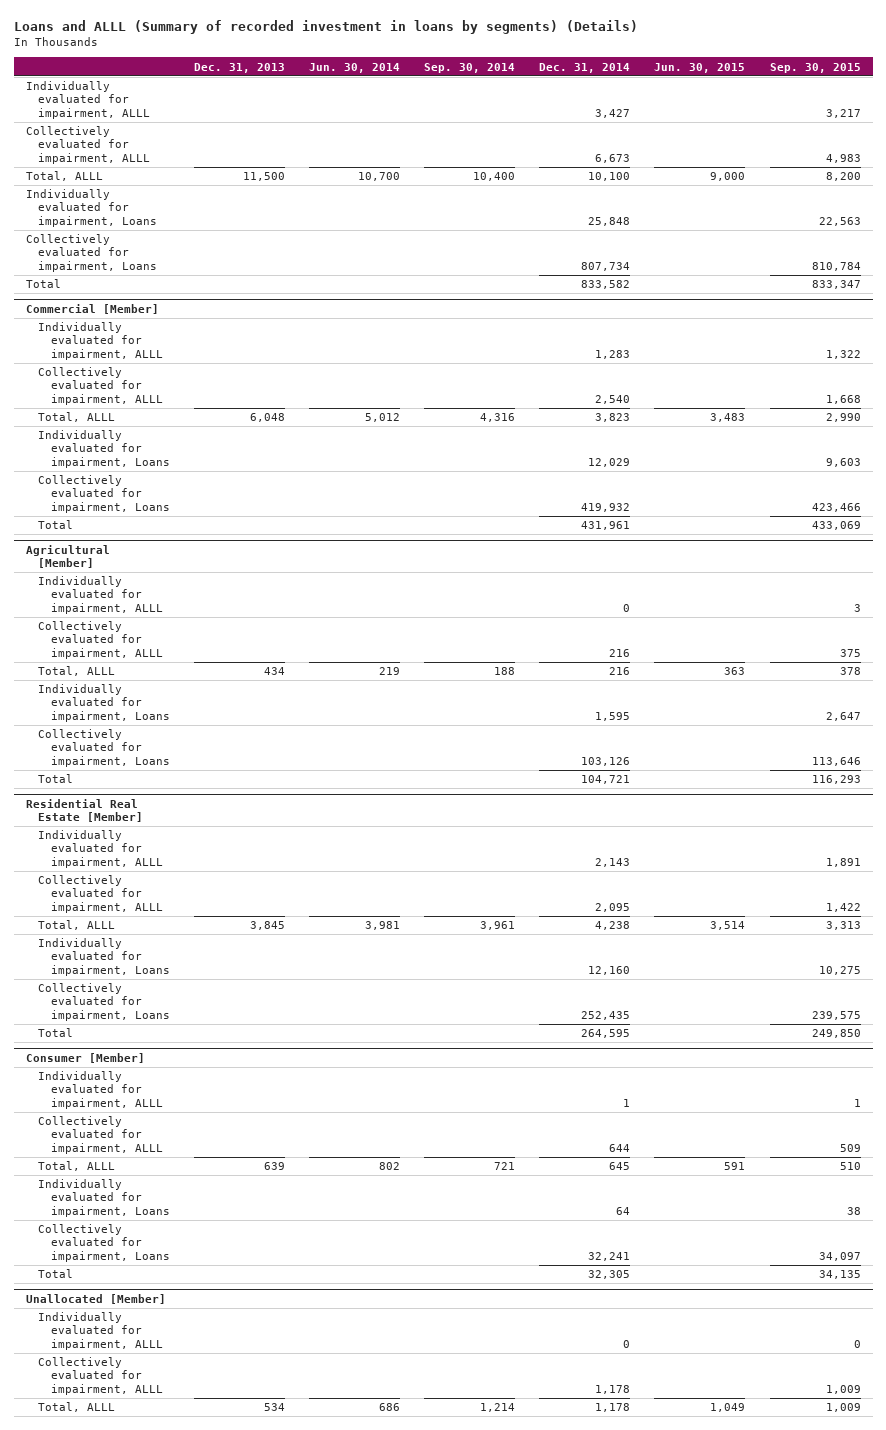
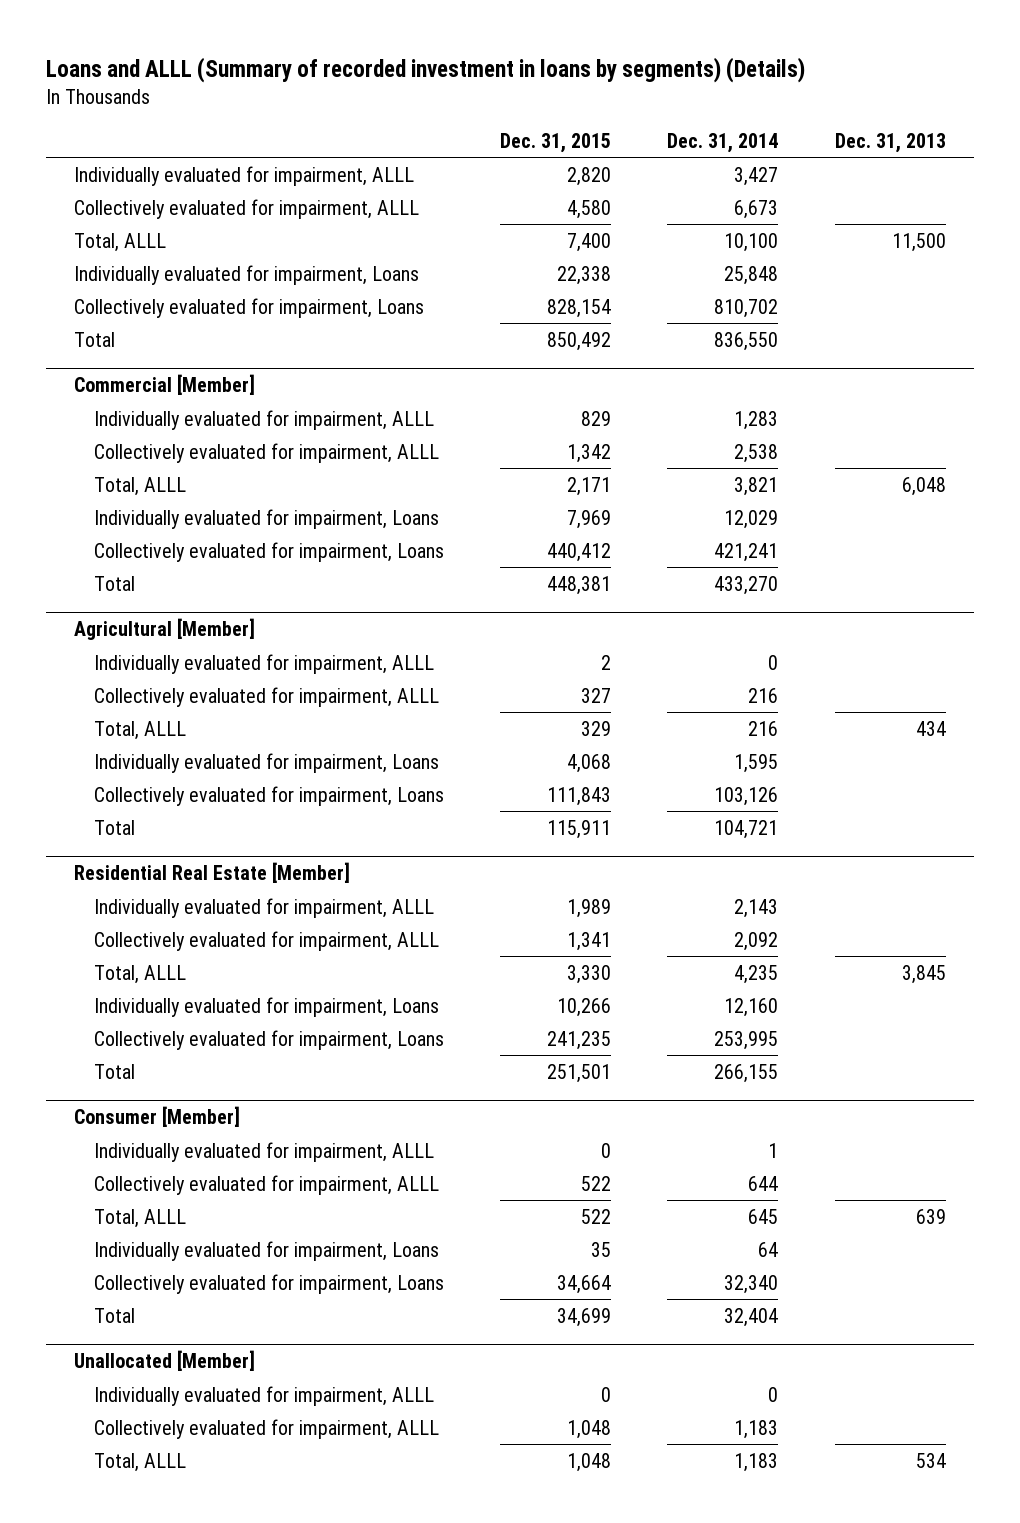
- | Dec. 31, 2013 | Jun. 30, 2014 | Sep. 30, 2014 | Dec. 31, 2014 | Jun. 30, 2015 | Sep. 30, 2015
+ | Dec. 31, 2015 | Dec. 31, 2014 | Dec. 31, 2013
- Collectively evaluated for impairment, Loans | | | | 807,734 | | 810,784
- Total | | | | 833,582 | | 833,347
+ Collectively evaluated for impairment, Loans | 828,154 | 810,702 |
+ Total | 850,492 | 836,550 |
@ Commercial [Member]
- Collectively evaluated for impairment, ALLL | | | | 2,540 | | 1,668
- Total, ALLL | 6,048 | 5,012 | 4,316 | 3,823 | 3,483 | 2,990
+ Collectively evaluated for impairment, ALLL | 1,342 | 2,538 |
+ Total, ALLL | 2,171 | 3,821 | 6,048
- Collectively evaluated for impairment, Loans | | | | 419,932 | | 423,466
- Total | | | | 431,961 | | 433,069
+ Collectively evaluated for impairment, Loans | 440,412 | 421,241 |
+ Total | 448,381 | 433,270 |
@ Residential Real Estate [Member]
- Collectively evaluated for impairment, ALLL | | | | 2,095 | | 1,422
- Total, ALLL | 3,845 | 3,981 | 3,961 | 4,238 | 3,514 | 3,313
+ Collectively evaluated for impairment, ALLL | 1,341 | 2,092 |
+ Total, ALLL | 3,330 | 4,235 | 3,845
- Collectively evaluated for impairment, Loans | | | | 252,435 | | 239,575
- Total | | | | 264,595 | | 249,850
+ Collectively evaluated for impairment, Loans | 241,235 | 253,995 |
+ Total | 251,501 | 266,155 |
@ Consumer [Member]
- Collectively evaluated for impairment, Loans | | | | 32,241 | | 34,097
- Total | | | | 32,305 | | 34,135
+ Collectively evaluated for impairment, Loans | 34,664 | 32,340 |
+ Total | 34,699 | 32,404 |
@ Unallocated [Member]
- Collectively evaluated for impairment, ALLL | | | | 1,178 | | 1,009
- Total, ALLL | 534 | 686 | 1,214 | 1,178 | 1,049 | 1,009
+ Collectively evaluated for impairment, ALLL | 1,048 | 1,183 |
+ Total, ALLL | 1,048 | 1,183 | 534

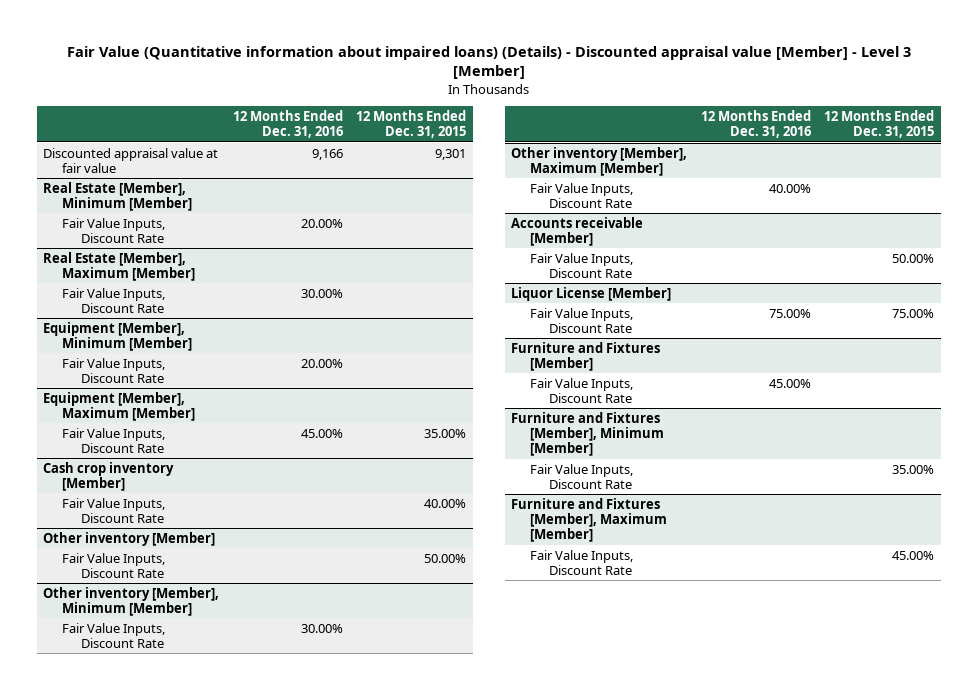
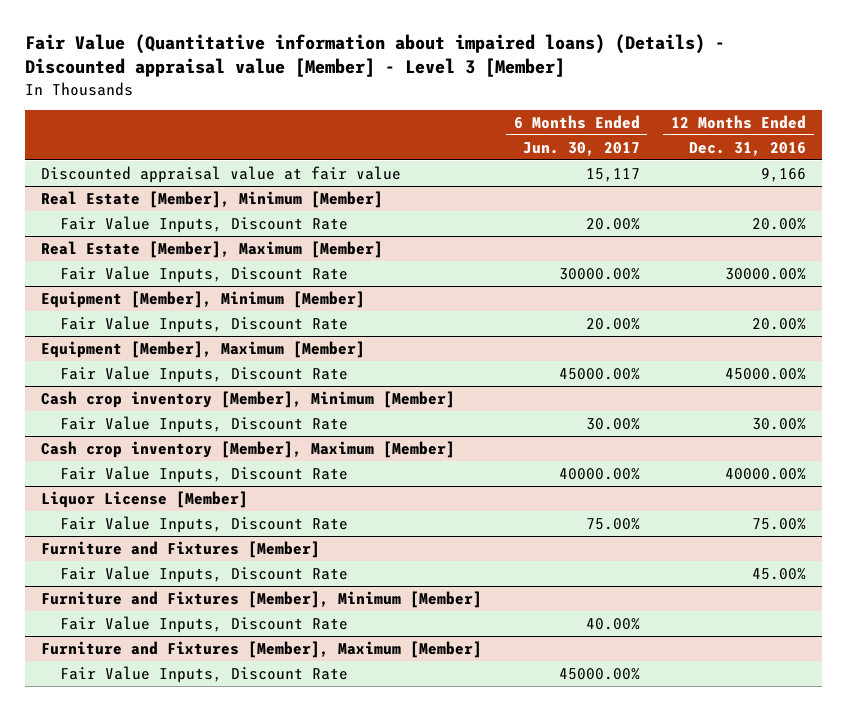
- | 12 Months Ended Dec. 31, 2016 | 12 Months Ended Dec. 31, 2015
+ | 6 Months Ended Jun. 30, 2017 | 12 Months Ended Dec. 31, 2016
@ Real Estate [Member], Maximum [Member]
- Fair Value Inputs, Discount Rate | 30.00% |
+ Fair Value Inputs, Discount Rate | 30000.00% | 30000.00%
@ Equipment [Member], Maximum [Member]
- Fair Value Inputs, Discount Rate | 45.00% | 35.00%
- Cash crop inventory [Member]
- Fair Value Inputs, Discount Rate | | 40.00%
- Other inventory [Member]
- Fair Value Inputs, Discount Rate | | 50.00%
- Other inventory [Member], Minimum [Member]
@ Equipment [Member], Maximum [Member]
+ Fair Value Inputs, Discount Rate | 45000.00% | 45000.00%
+ Cash crop inventory [Member], Minimum [Member]
- Other inventory [Member], Maximum [Member]
- Fair Value Inputs, Discount Rate | 40.00% |
- Accounts receivable [Member]
- Fair Value Inputs, Discount Rate | | 50.00%
+ Cash crop inventory [Member], Maximum [Member]
+ Fair Value Inputs, Discount Rate | 40000.00% | 40000.00%

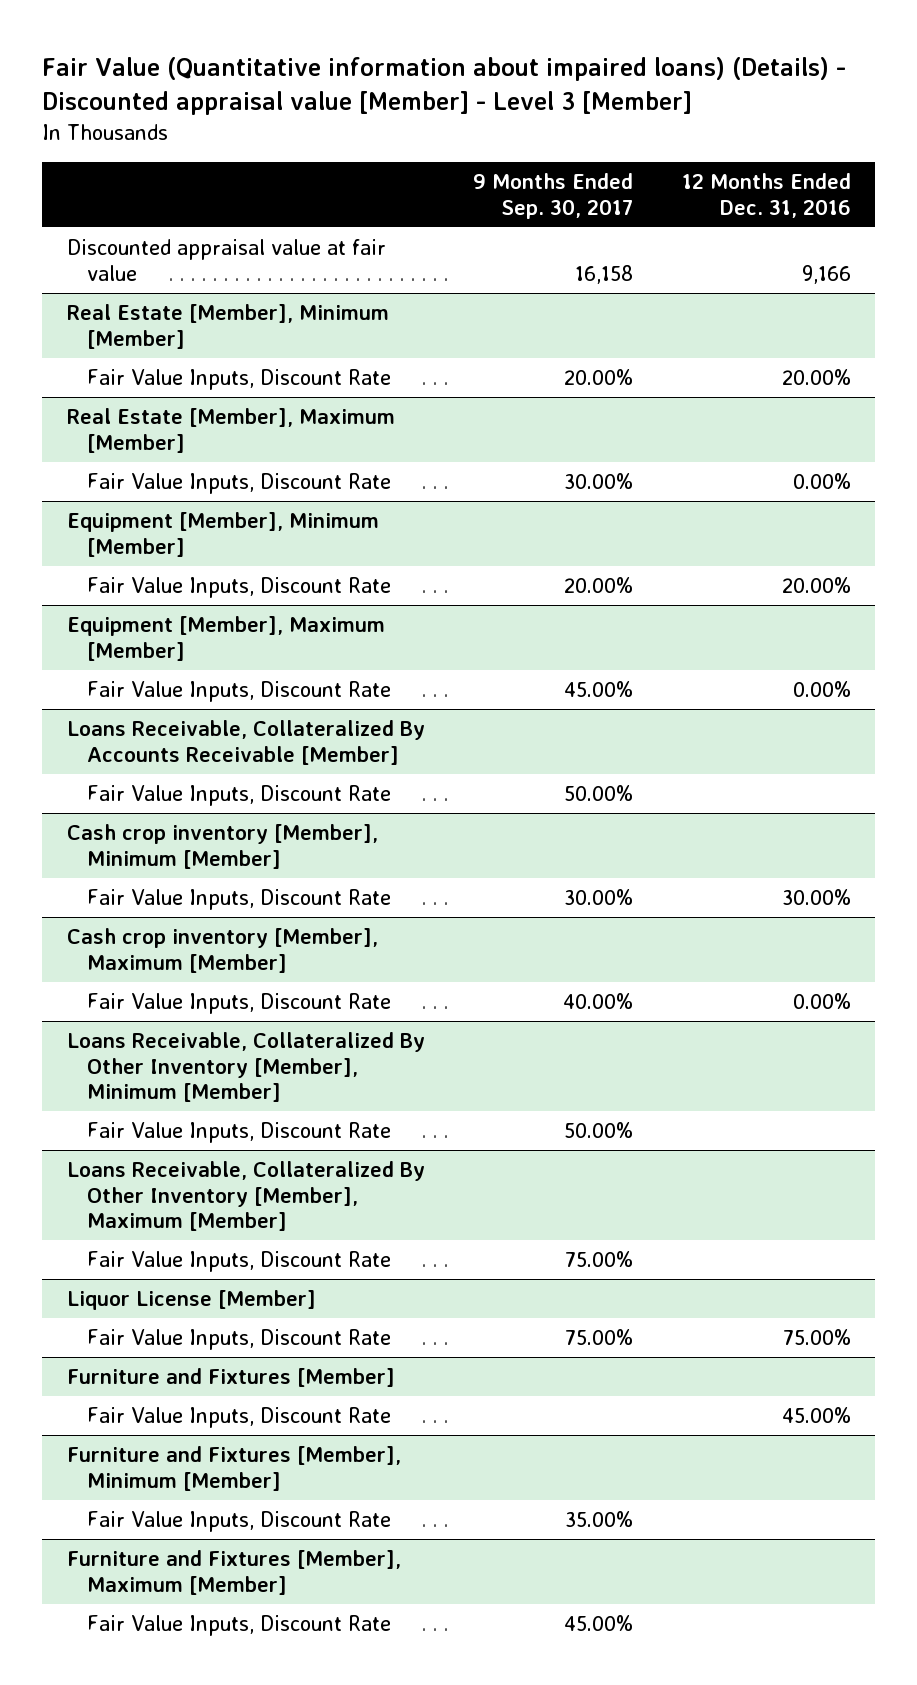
- | 6 Months Ended Jun. 30, 2017 | 12 Months Ended Dec. 31, 2016
+ | 9 Months Ended Sep. 30, 2017 | 12 Months Ended Dec. 31, 2016
@ Real Estate [Member], Maximum [Member]
- Fair Value Inputs, Discount Rate | 30000.00% | 30000.00%
+ Fair Value Inputs, Discount Rate | 30.00% | 0.00%
@ Equipment [Member], Maximum [Member]
- Fair Value Inputs, Discount Rate | 45000.00% | 45000.00%
+ Fair Value Inputs, Discount Rate | 45.00% | 0.00%
+ Loans Receivable, Collateralized By Accounts Receivable [Member]
+ Fair Value Inputs, Discount Rate | 50.00% |
@ Cash crop inventory [Member], Maximum [Member]
- Fair Value Inputs, Discount Rate | 40000.00% | 40000.00%
+ Fair Value Inputs, Discount Rate | 40.00% | 0.00%
+ Loans Receivable, Collateralized By Other Inventory [Member], Minimum [Member]
+ Fair Value Inputs, Discount Rate | 50.00% |
+ Loans Receivable, Collateralized By Other Inventory [Member], Maximum [Member]
+ Fair Value Inputs, Discount Rate | 75.00% |

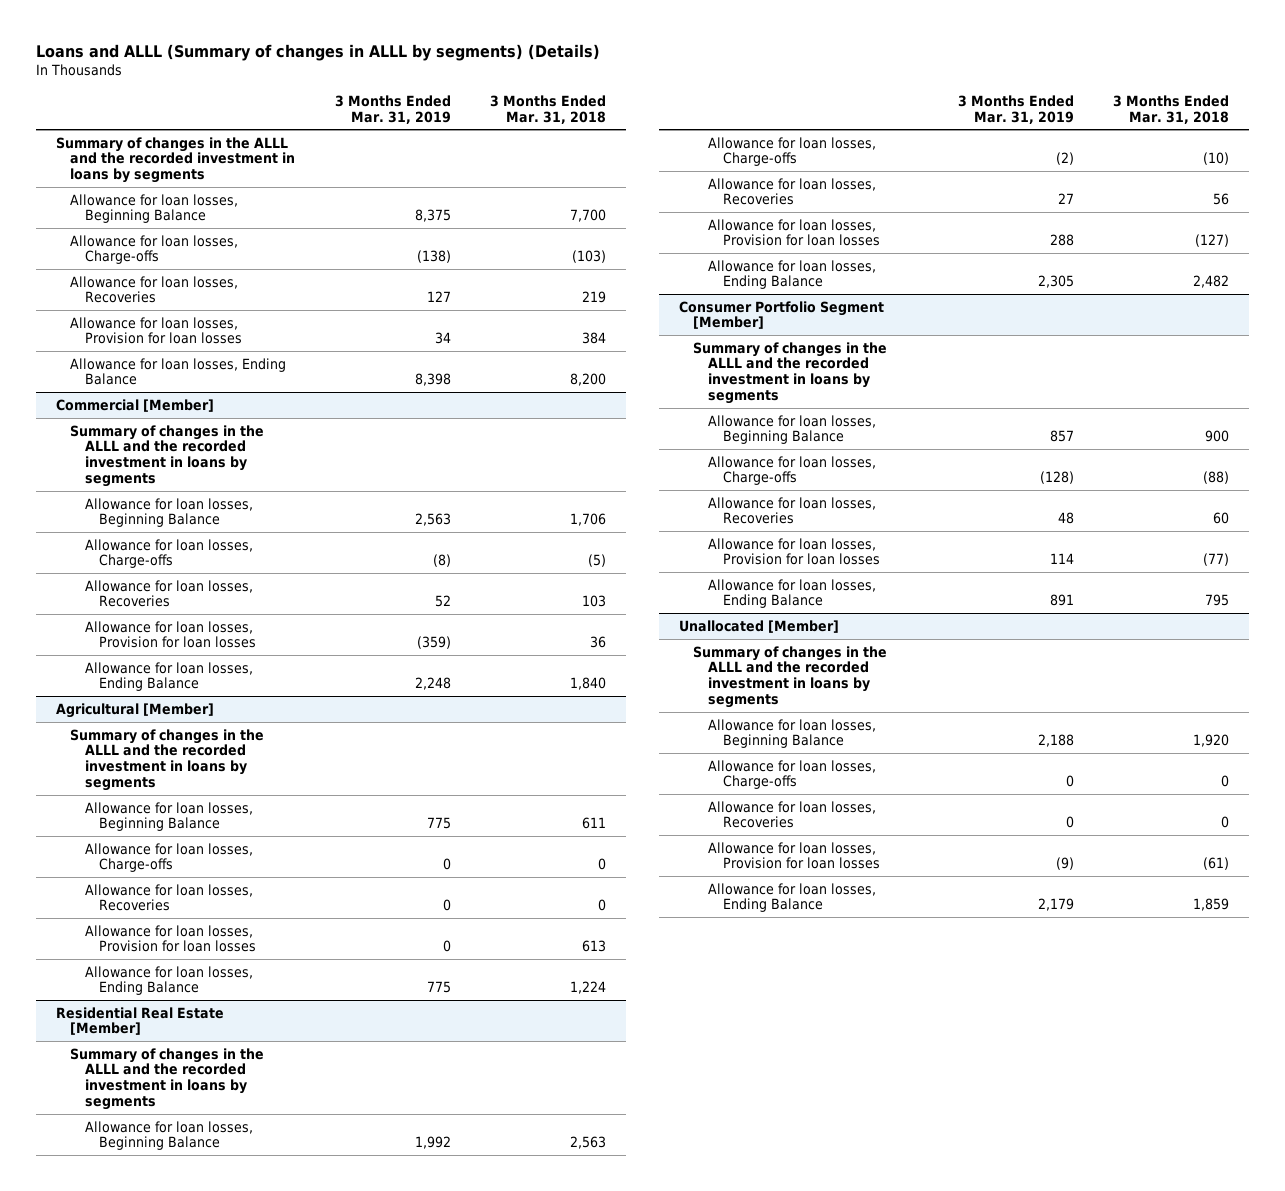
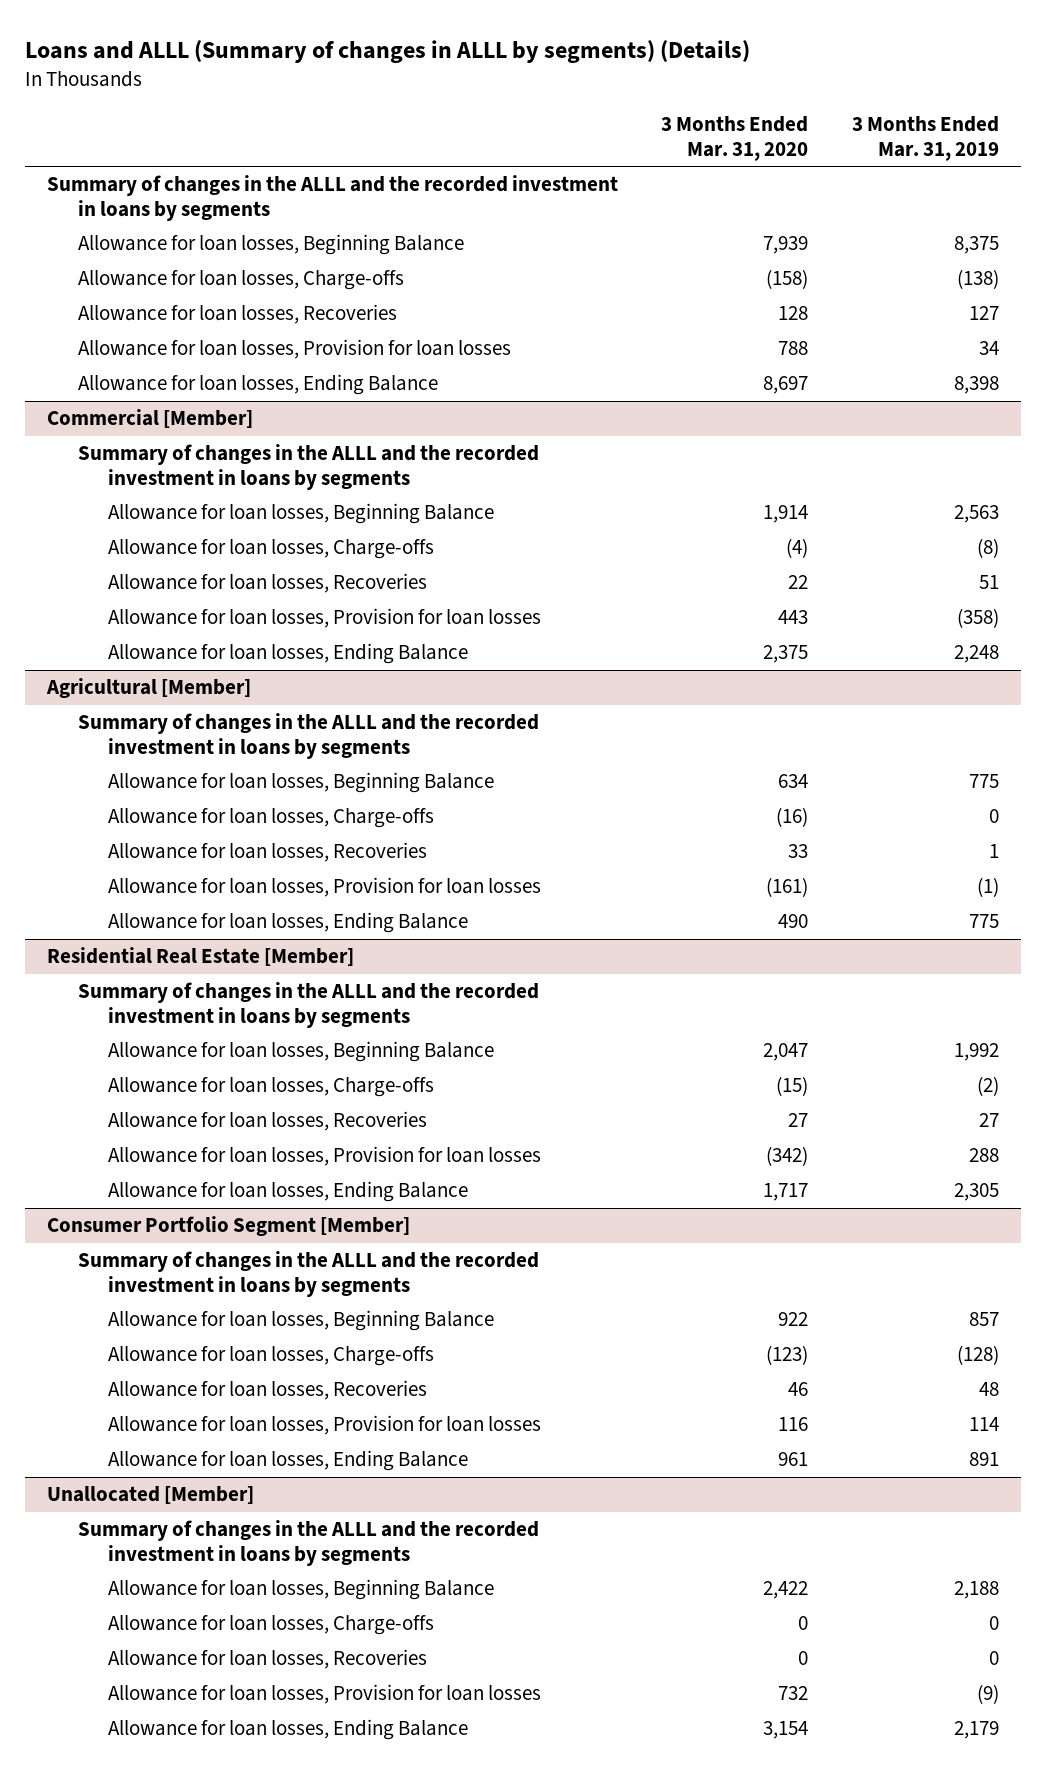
- | 3 Months Ended Mar. 31, 2019 | 3 Months Ended Mar. 31, 2018
+ | 3 Months Ended Mar. 31, 2020 | 3 Months Ended Mar. 31, 2019
@ Commercial [Member]
- Allowance for loan losses, Recoveries | 52 | 103
- Allowance for loan losses, Provision for loan losses | (359) | 36
+ Allowance for loan losses, Recoveries | 22 | 51
+ Allowance for loan losses, Provision for loan losses | 443 | (358)
@ Agricultural [Member]
- Allowance for loan losses, Recoveries | 0 | 0
- Allowance for loan losses, Provision for loan losses | 0 | 613
+ Allowance for loan losses, Recoveries | 33 | 1
+ Allowance for loan losses, Provision for loan losses | (161) | (1)

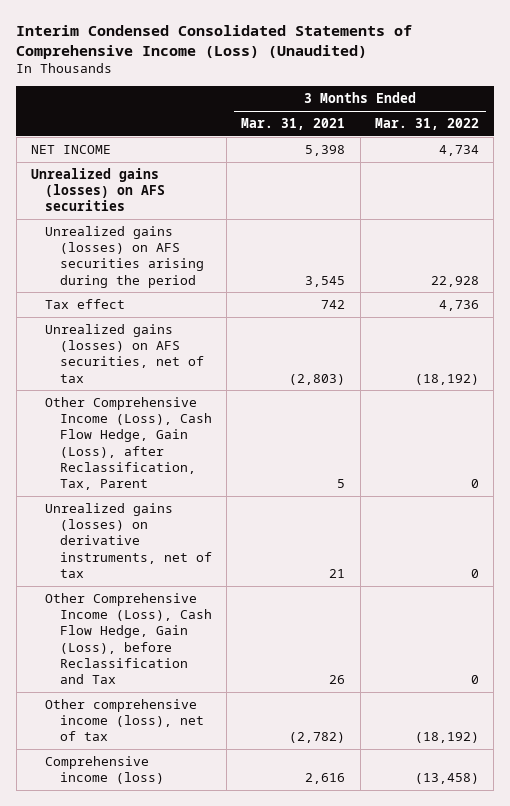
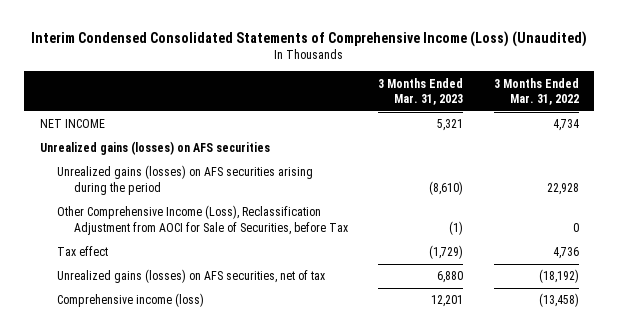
- | 3 Months Ended Mar. 31, 2021 | 3 Months Ended Mar. 31, 2022
+ | 3 Months Ended Mar. 31, 2023 | 3 Months Ended Mar. 31, 2022
+ Other Comprehensive Income (Loss), Reclassification Adjustment from AOCI for Sale of Securities, before Tax | (1) | 0
- Other Comprehensive Income (Loss), Cash Flow Hedge, Gain (Loss), after Reclassification, Tax, Parent | 5 | 0
- Unrealized gains (losses) on derivative instruments, net of tax | 21 | 0
- Other Comprehensive Income (Loss), Cash Flow Hedge, Gain (Loss), before Reclassification and Tax | 26 | 0
- Other comprehensive income (loss), net of tax | (2,782) | (18,192)

